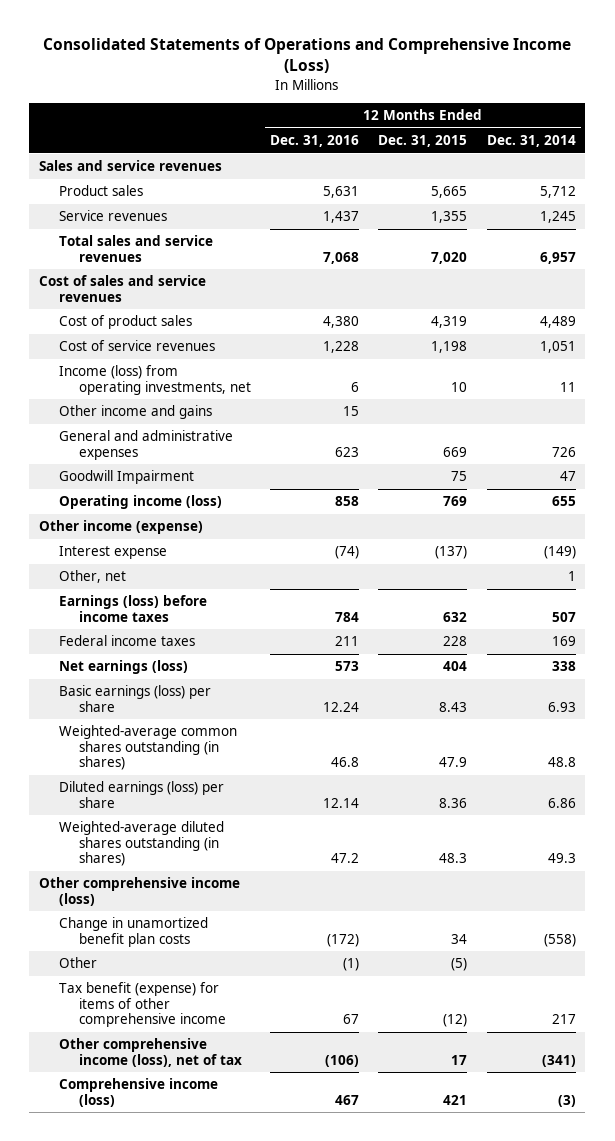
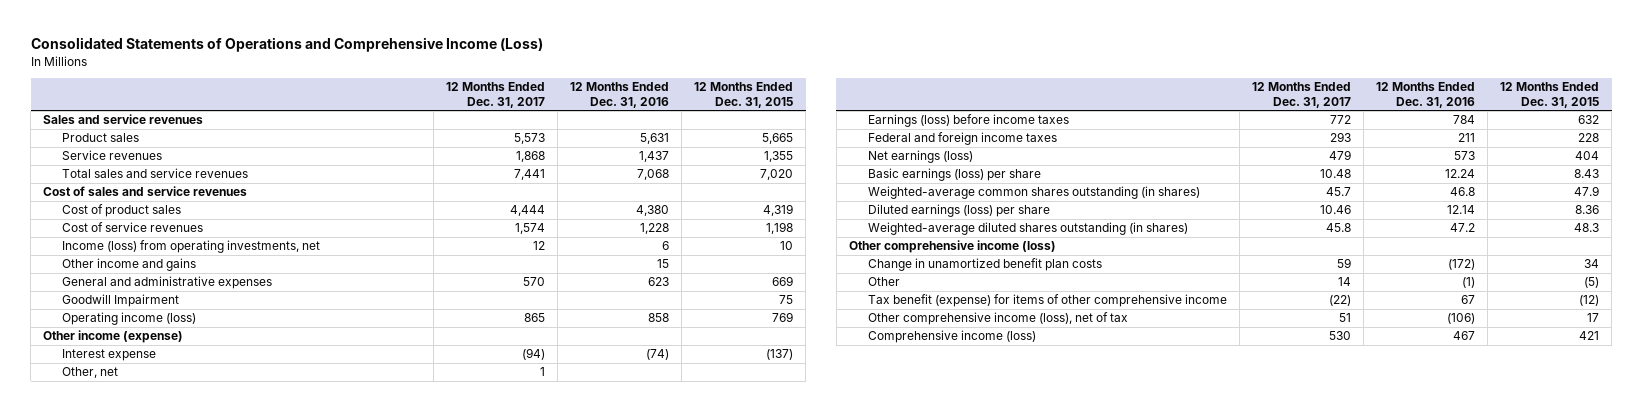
- | 12 Months Ended Dec. 31, 2016 | 12 Months Ended Dec. 31, 2015 | 12 Months Ended Dec. 31, 2014
+ | 12 Months Ended Dec. 31, 2017 | 12 Months Ended Dec. 31, 2016 | 12 Months Ended Dec. 31, 2015
- Federal income taxes | 211 | 228 | 169
+ Federal and foreign income taxes | 293 | 211 | 228

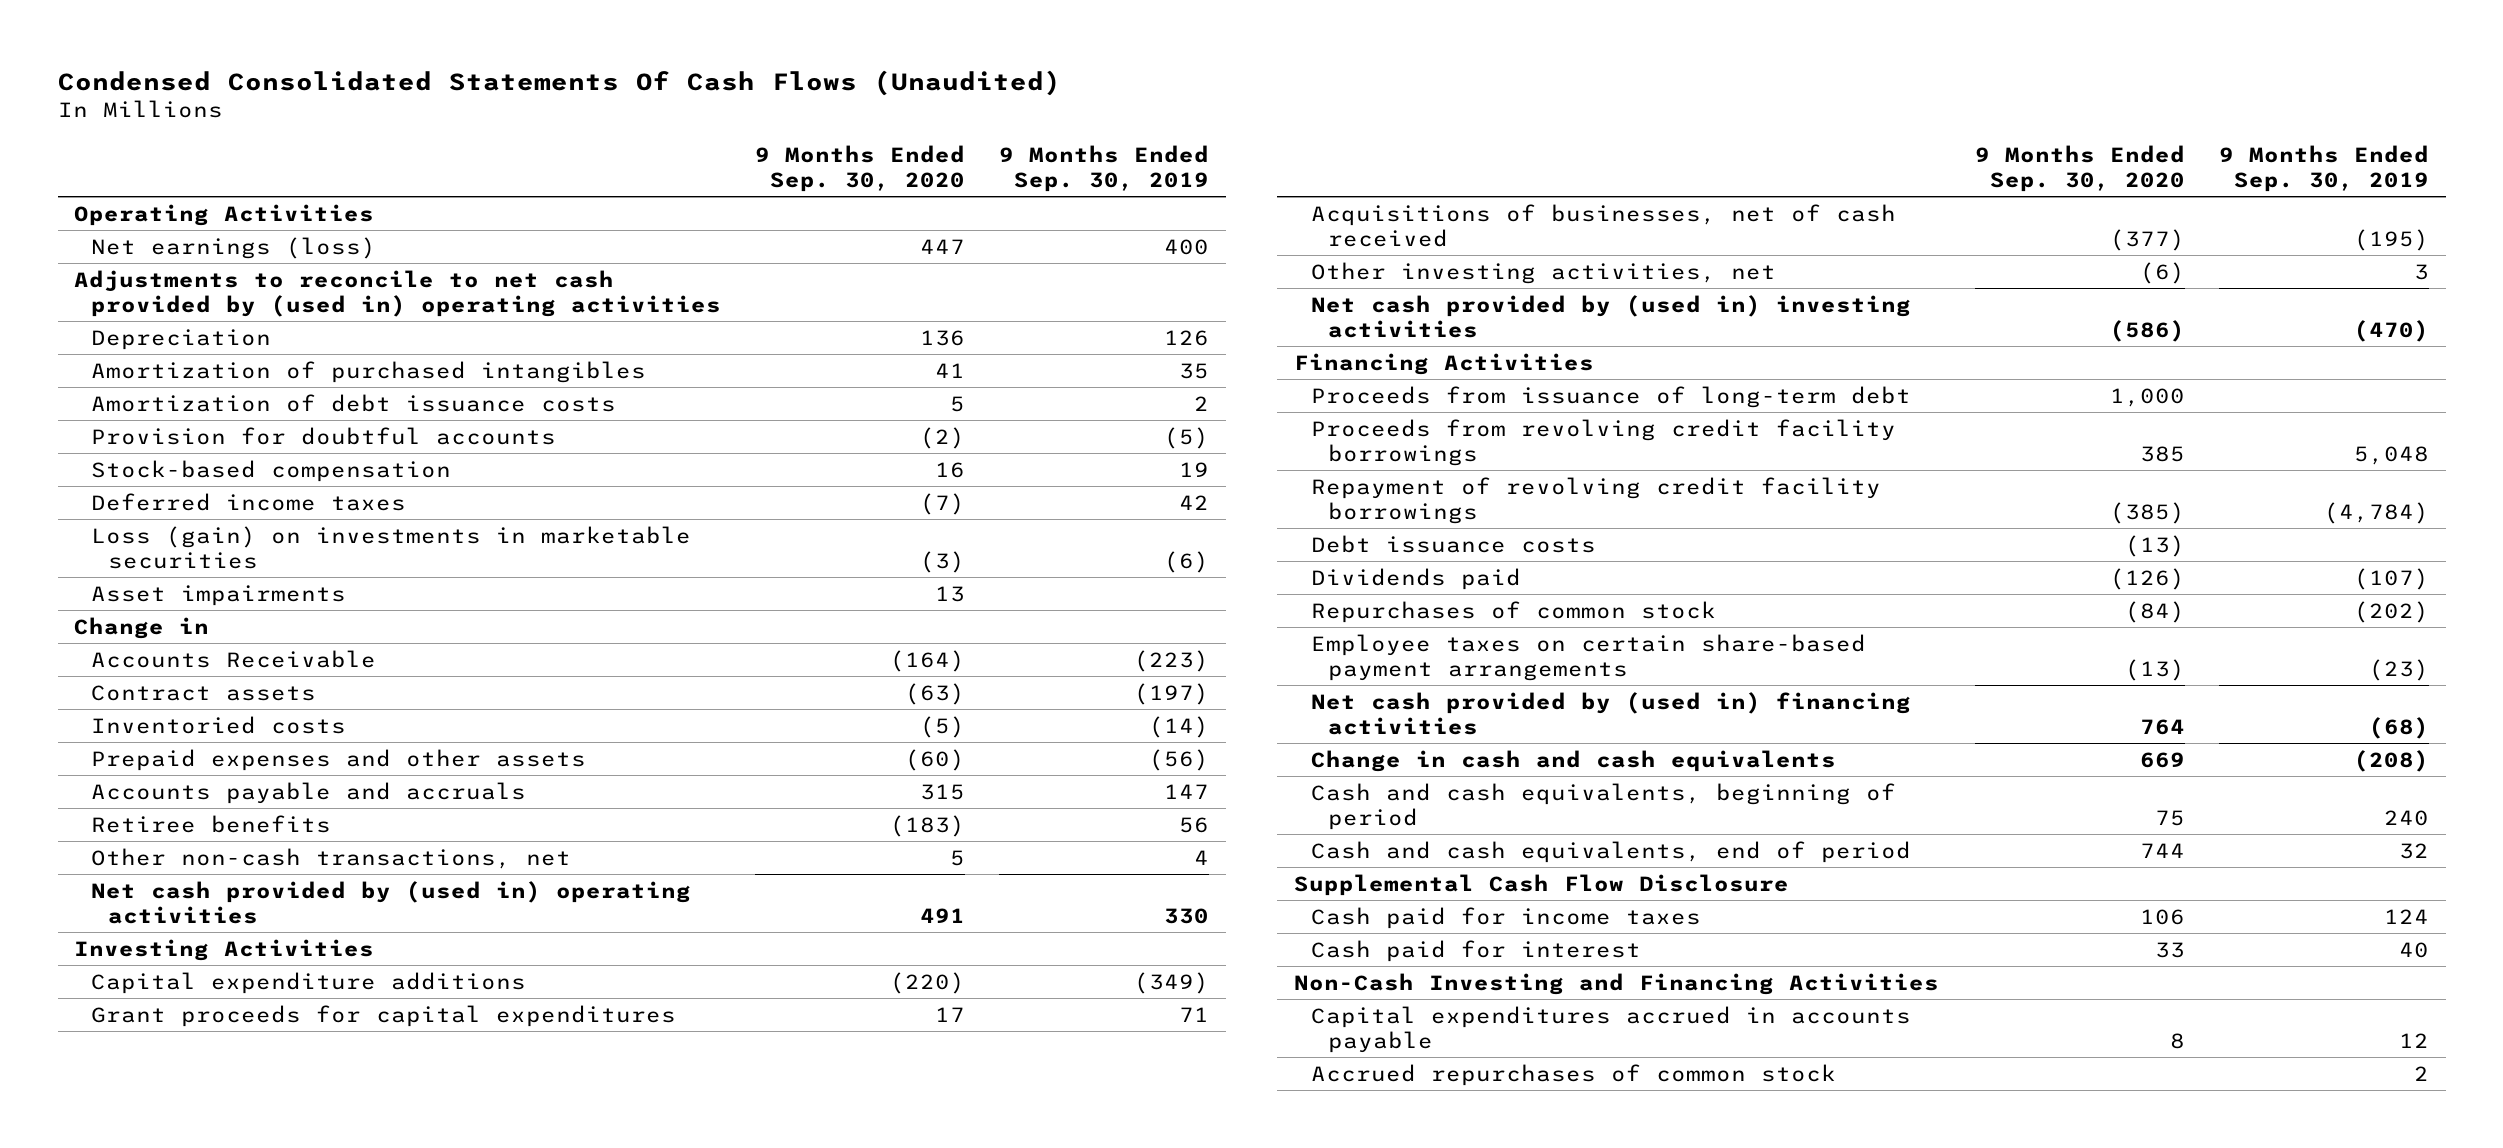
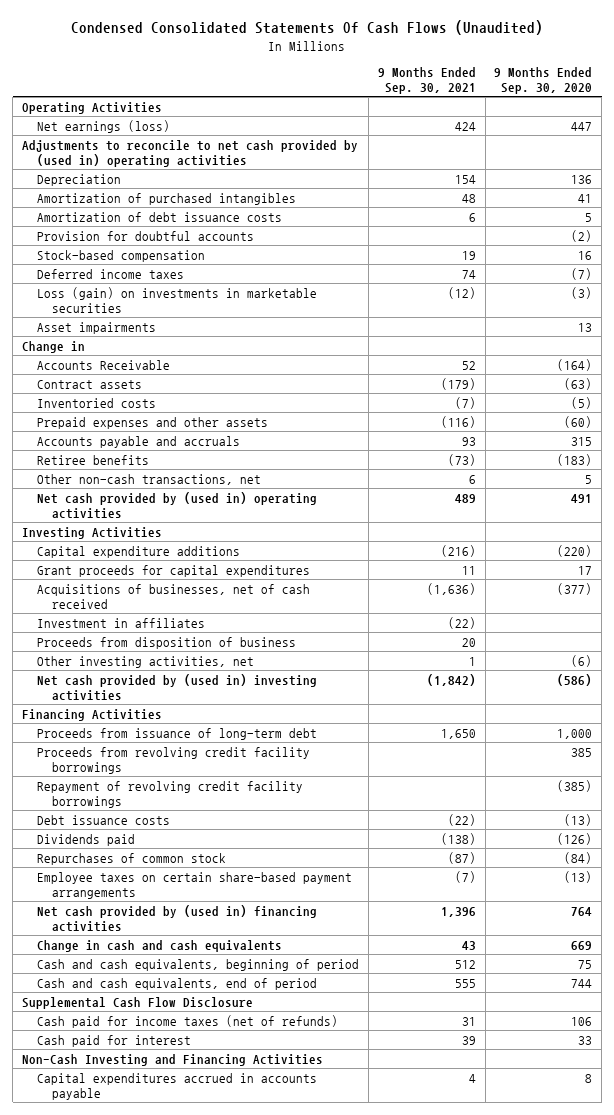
- | 9 Months Ended Sep. 30, 2020 | 9 Months Ended Sep. 30, 2019
+ | 9 Months Ended Sep. 30, 2021 | 9 Months Ended Sep. 30, 2020
+ Investment in affiliates | (22) |
+ Proceeds from disposition of business | 20 |
- Cash paid for income taxes | 106 | 124
+ Cash paid for income taxes (net of refunds) | 31 | 106
- Accrued repurchases of common stock | | 2

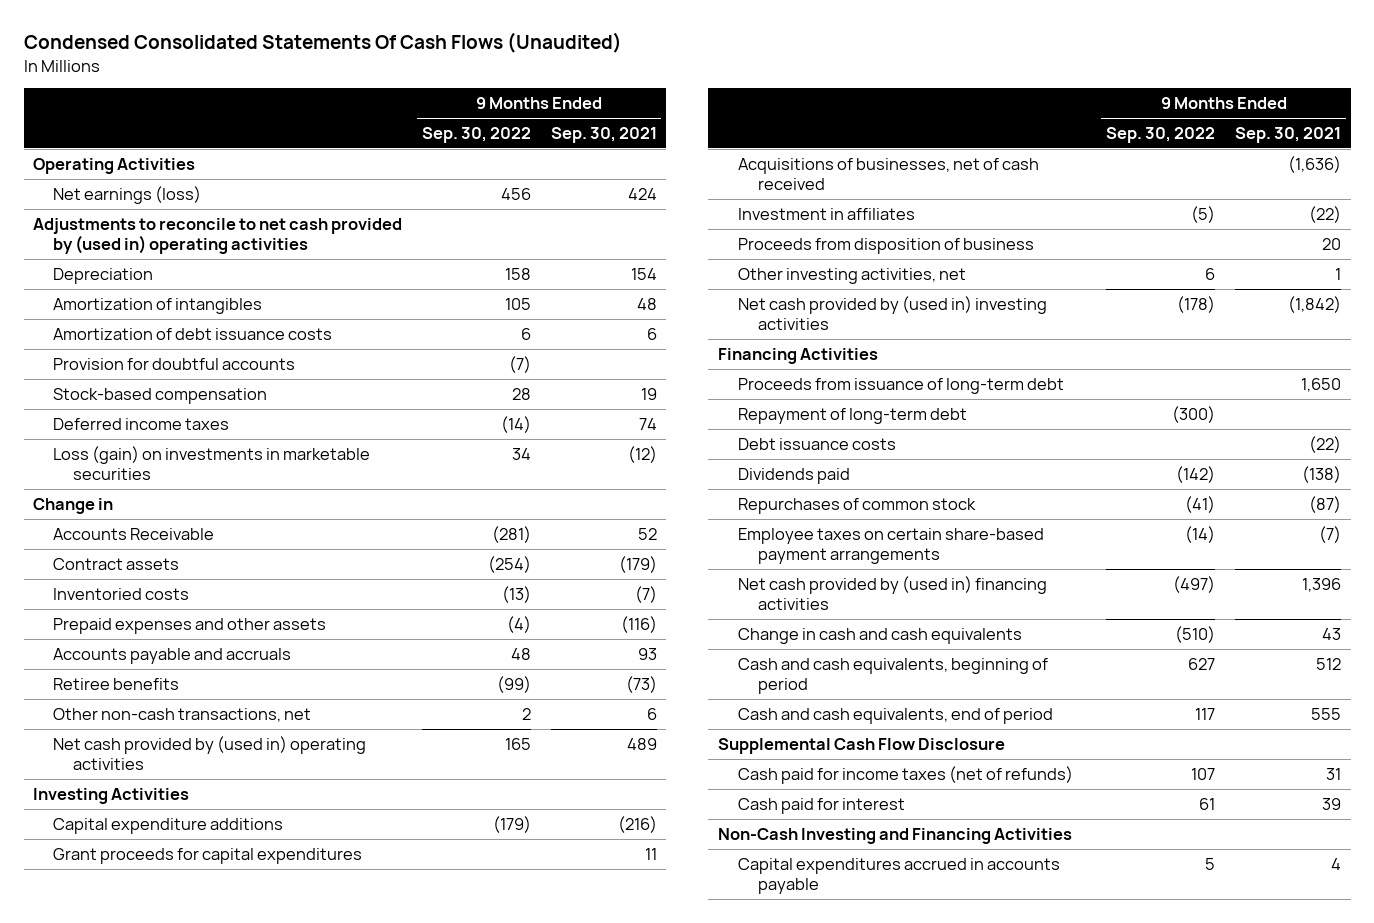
- | 9 Months Ended Sep. 30, 2021 | 9 Months Ended Sep. 30, 2020
+ | 9 Months Ended Sep. 30, 2022 | 9 Months Ended Sep. 30, 2021
- Amortization of purchased intangibles | 48 | 41
+ Amortization of intangibles | 105 | 48
- Asset impairments | | 13
- Proceeds from revolving credit facility borrowings | | 385
- Repayment of revolving credit facility borrowings | | (385)
+ Repayment of long-term debt | (300) |

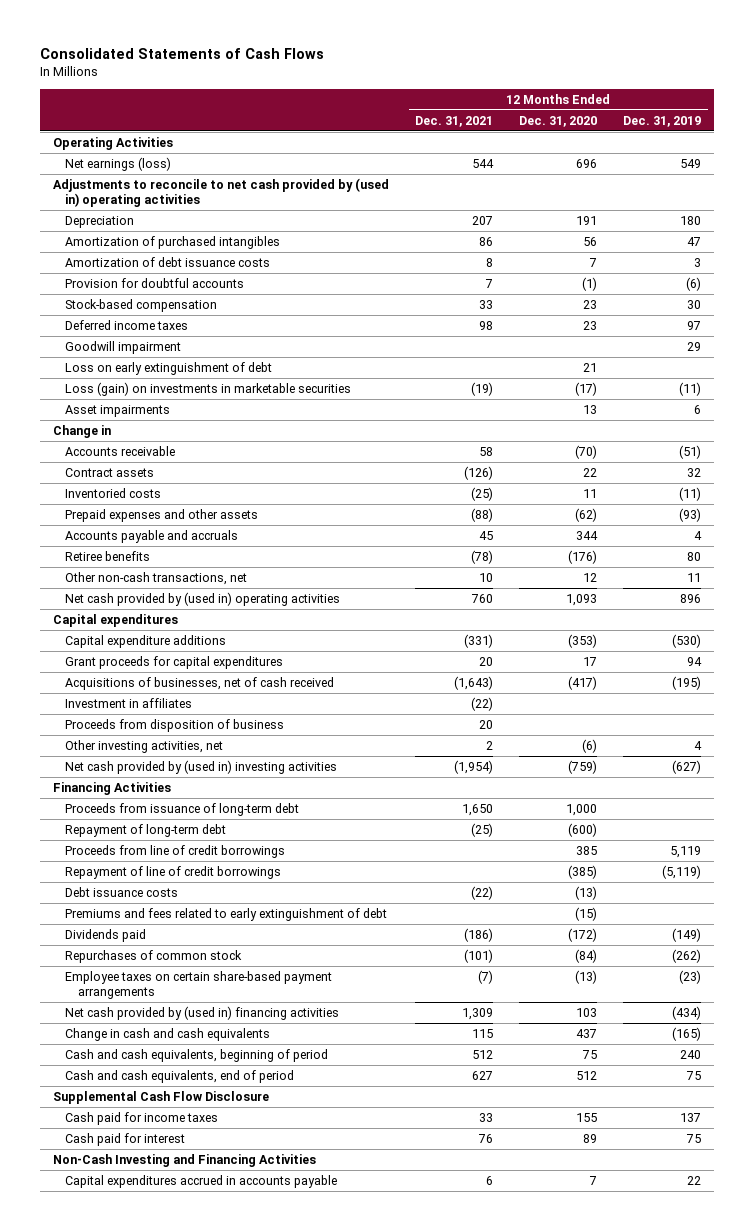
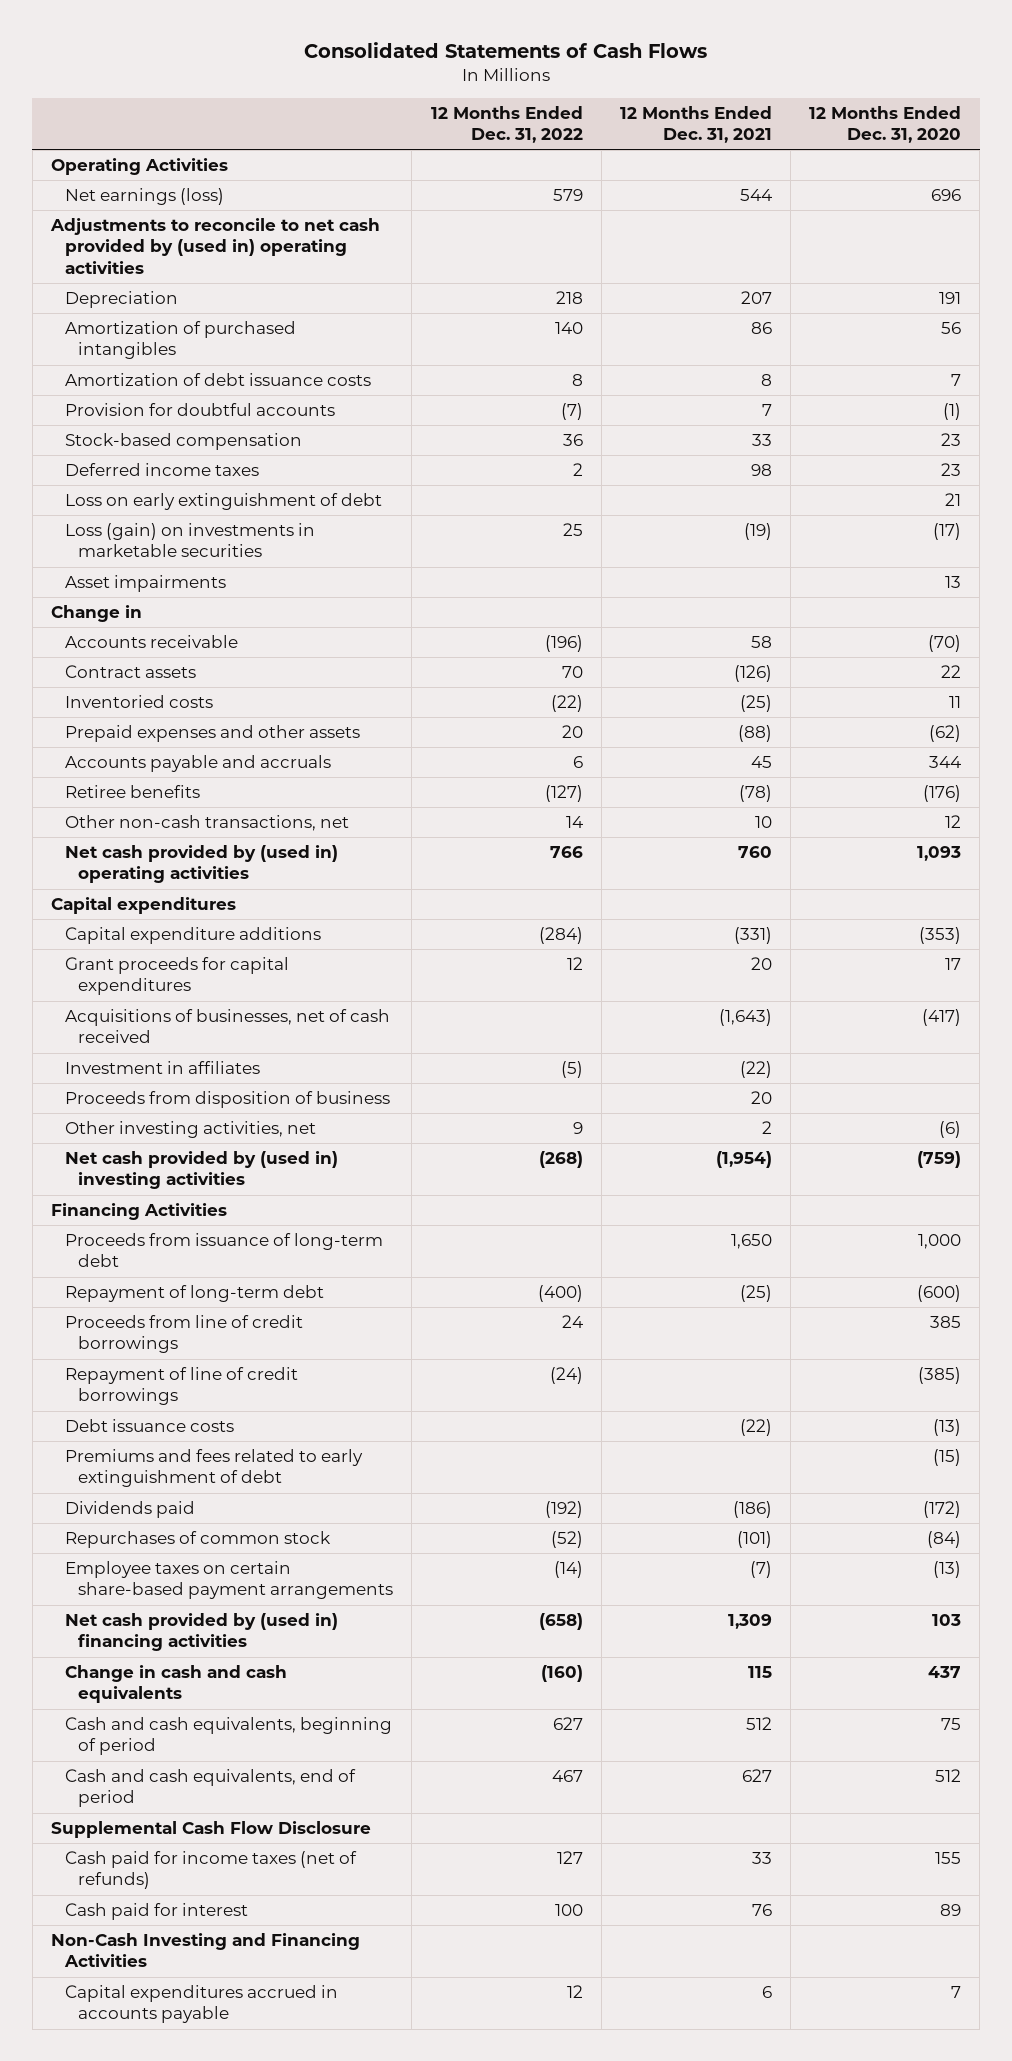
- | 12 Months Ended Dec. 31, 2021 | 12 Months Ended Dec. 31, 2020 | 12 Months Ended Dec. 31, 2019
+ | 12 Months Ended Dec. 31, 2022 | 12 Months Ended Dec. 31, 2021 | 12 Months Ended Dec. 31, 2020
- Goodwill impairment | | | 29
- Cash paid for income taxes | 33 | 155 | 137
+ Cash paid for income taxes (net of refunds) | 127 | 33 | 155

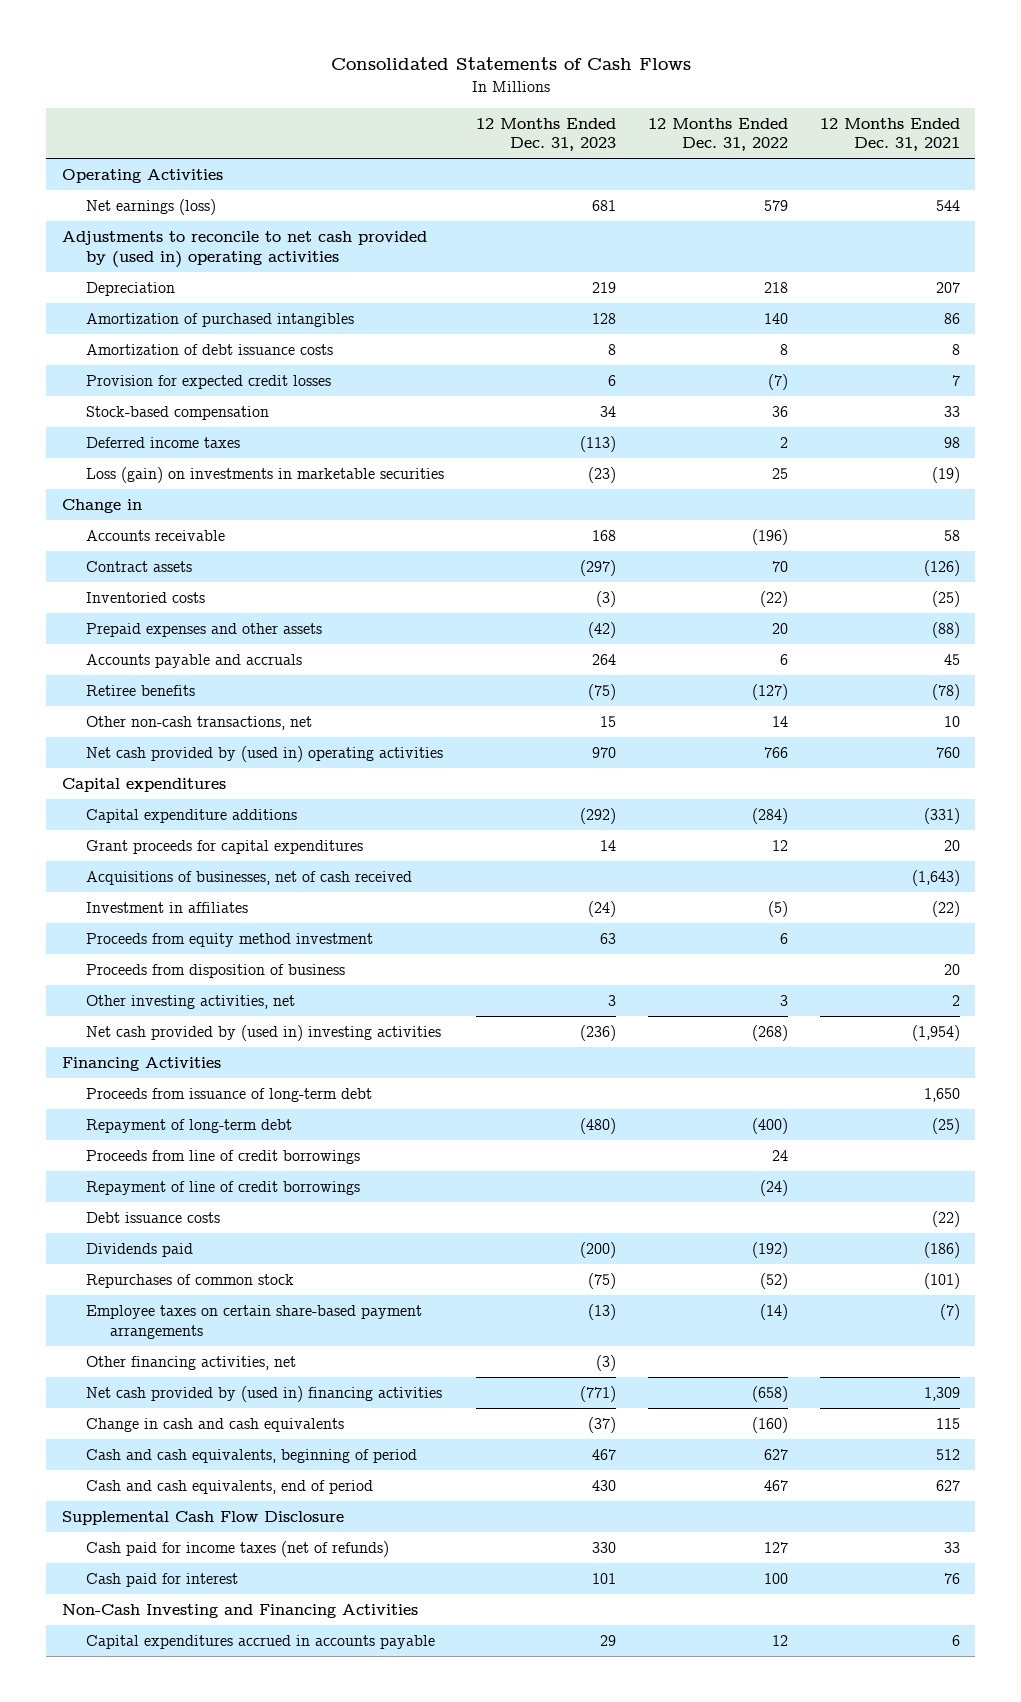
- | 12 Months Ended Dec. 31, 2022 | 12 Months Ended Dec. 31, 2021 | 12 Months Ended Dec. 31, 2020
+ | 12 Months Ended Dec. 31, 2023 | 12 Months Ended Dec. 31, 2022 | 12 Months Ended Dec. 31, 2021
- Provision for doubtful accounts | (7) | 7 | (1)
+ Provision for expected credit losses | 6 | (7) | 7
- Loss on early extinguishment of debt | | | 21
- Asset impairments | | | 13
+ Proceeds from equity method investment | 63 | 6 |
- Other investing activities, net | 9 | 2 | (6)
+ Other investing activities, net | 3 | 3 | 2
- Premiums and fees related to early extinguishment of debt | | | (15)
+ Other financing activities, net | (3) | |

